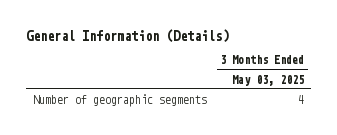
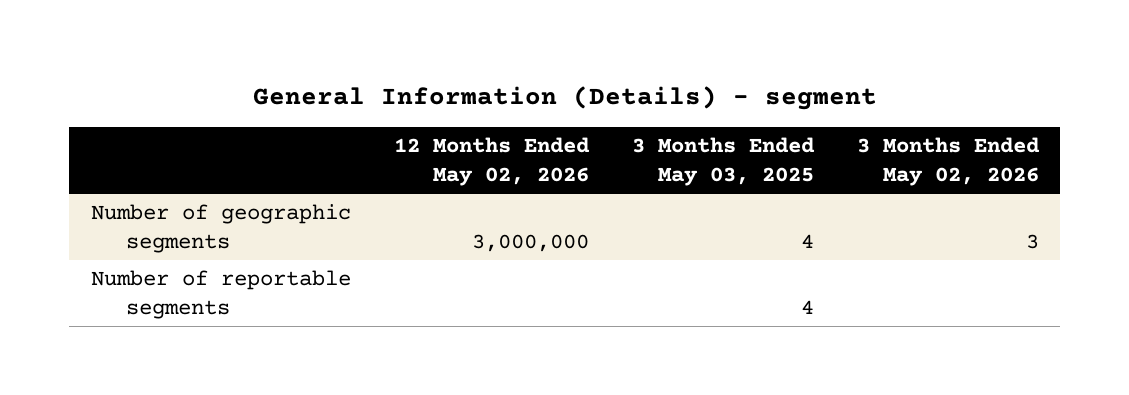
- General Information (Details)
+ General Information (Details) - segment
- | 3 Months Ended May 03, 2025
+ | 12 Months Ended May 02, 2026 | 3 Months Ended May 03, 2025 | 3 Months Ended May 02, 2026
+ Number of reportable segments | | 4 |

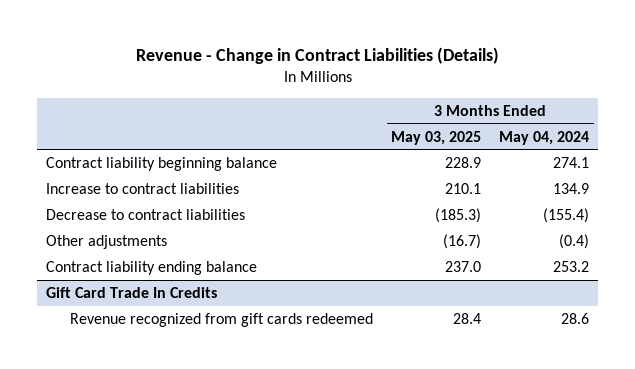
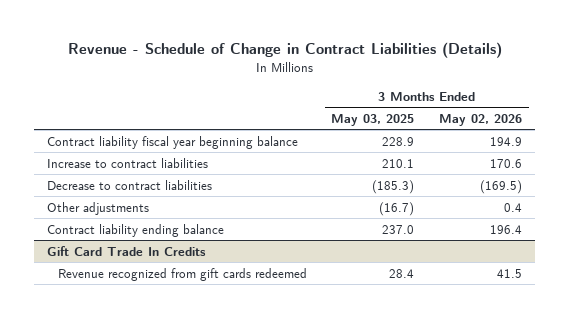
- Revenue - Change in Contract Liabilities (Details)
+ Revenue - Schedule of Change in Contract Liabilities (Details)
- | 3 Months Ended May 03, 2025 | 3 Months Ended May 04, 2024
+ | 3 Months Ended May 03, 2025 | 3 Months Ended May 02, 2026
- Contract liability beginning balance | 228.9 | 274.1
+ Contract liability fiscal year beginning balance | 228.9 | 194.9

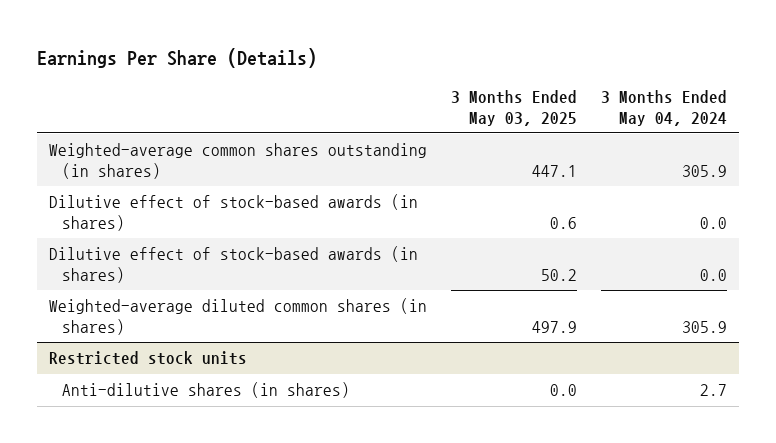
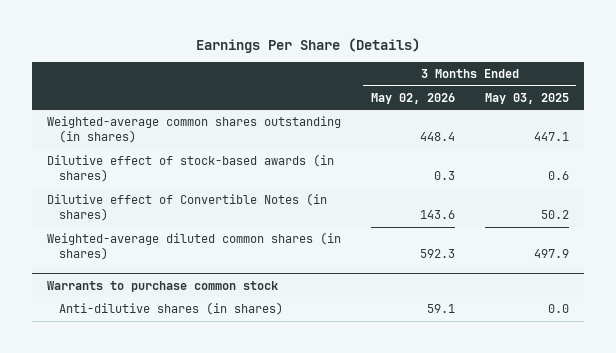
- | 3 Months Ended May 03, 2025 | 3 Months Ended May 04, 2024
+ | 3 Months Ended May 02, 2026 | 3 Months Ended May 03, 2025
- Dilutive effect of stock-based awards (in shares) | 50.2 | 0.0
+ Dilutive effect of Convertible Notes (in shares) | 143.6 | 50.2
- Restricted stock units
+ Warrants to purchase common stock

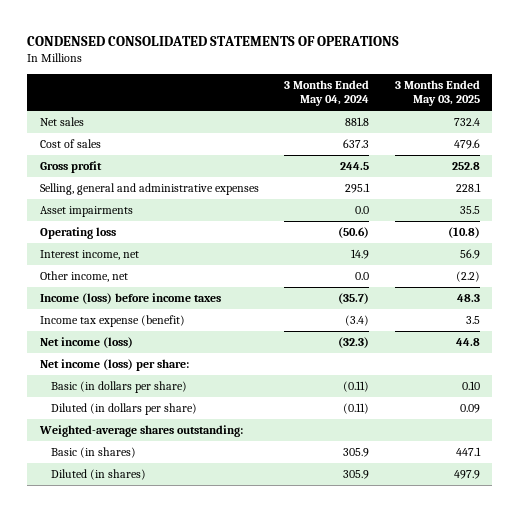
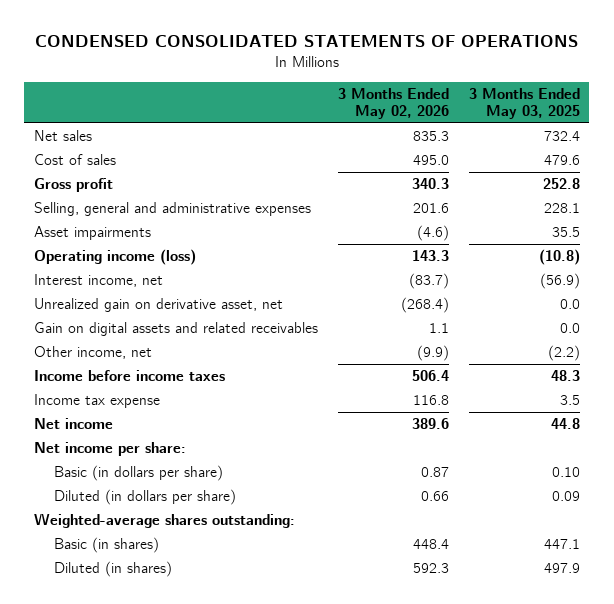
- | 3 Months Ended May 04, 2024 | 3 Months Ended May 03, 2025
+ | 3 Months Ended May 02, 2026 | 3 Months Ended May 03, 2025
- Operating loss | (50.6) | (10.8)
- Interest income, net | 14.9 | 56.9
+ Operating income (loss) | 143.3 | (10.8)
+ Interest income, net | (83.7) | (56.9)
+ Unrealized gain on derivative asset, net | (268.4) | 0.0
+ Gain on digital assets and related receivables | 1.1 | 0.0
- Income (loss) before income taxes | (35.7) | 48.3
- Income tax expense (benefit) | (3.4) | 3.5
- Net income (loss) | (32.3) | 44.8
- Net income (loss) per share:
+ Income before income taxes | 506.4 | 48.3
+ Income tax expense | 116.8 | 3.5
+ Net income | 389.6 | 44.8
+ Net income per share:

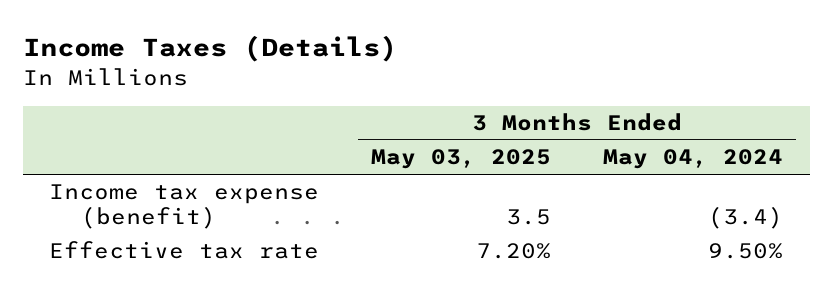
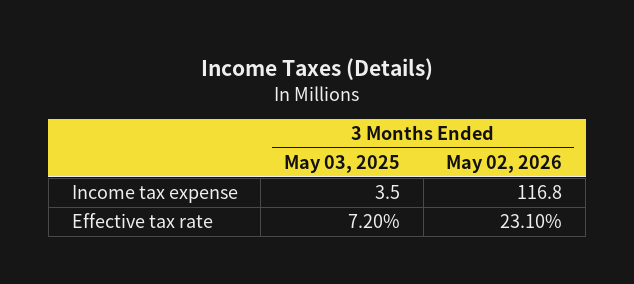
- | 3 Months Ended May 03, 2025 | 3 Months Ended May 04, 2024
+ | 3 Months Ended May 03, 2025 | 3 Months Ended May 02, 2026
- Income tax expense (benefit) | 3.5 | (3.4)
+ Income tax expense | 3.5 | 116.8

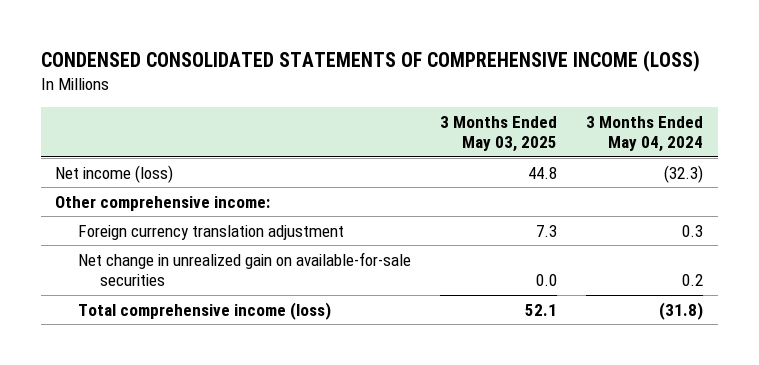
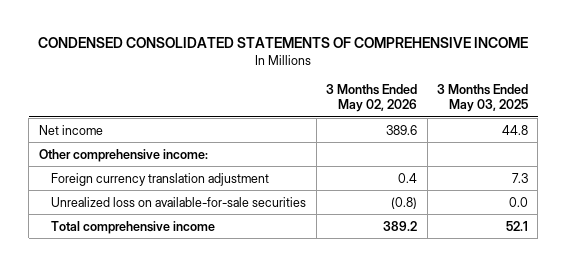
- CONDENSED CONSOLIDATED STATEMENTS OF COMPREHENSIVE INCOME (LOSS)
+ CONDENSED CONSOLIDATED STATEMENTS OF COMPREHENSIVE INCOME
- | 3 Months Ended May 03, 2025 | 3 Months Ended May 04, 2024
+ | 3 Months Ended May 02, 2026 | 3 Months Ended May 03, 2025
- Net income (loss) | 44.8 | (32.3)
+ Net income | 389.6 | 44.8
- Net change in unrealized gain on available-for-sale securities | 0.0 | 0.2
- Total comprehensive income (loss) | 52.1 | (31.8)
+ Unrealized loss on available-for-sale securities | (0.8) | 0.0
+ Total comprehensive income | 389.2 | 52.1

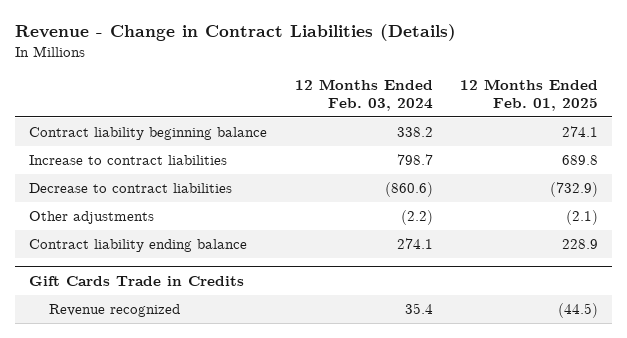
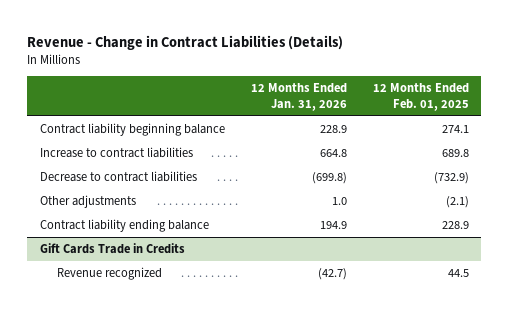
- | 12 Months Ended Feb. 03, 2024 | 12 Months Ended Feb. 01, 2025
+ | 12 Months Ended Jan. 31, 2026 | 12 Months Ended Feb. 01, 2025
@ Gift Cards Trade in Credits
- Revenue recognized | 35.4 | (44.5)
+ Revenue recognized | (42.7) | 44.5

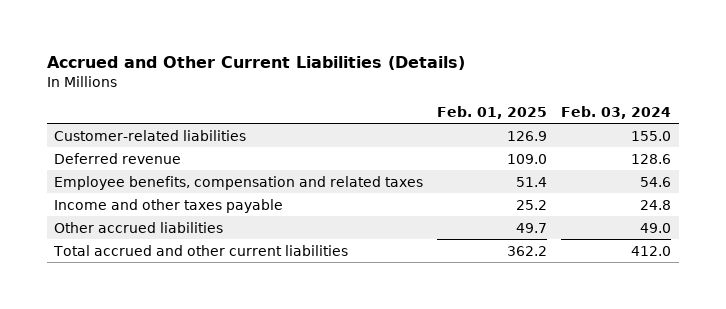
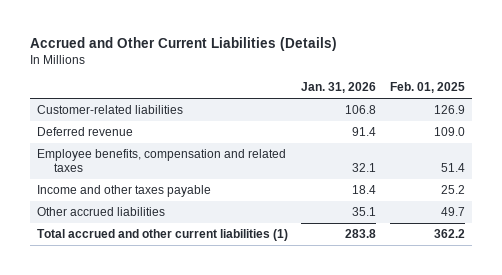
- | Feb. 01, 2025 | Feb. 03, 2024
+ | Jan. 31, 2026 | Feb. 01, 2025
- Total accrued and other current liabilities | 362.2 | 412.0
+ Total accrued and other current liabilities (1) | 283.8 | 362.2

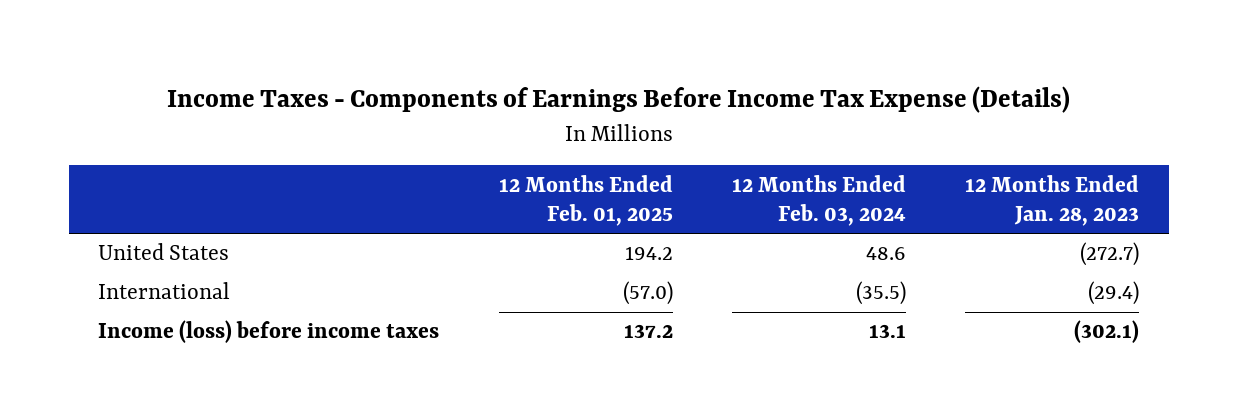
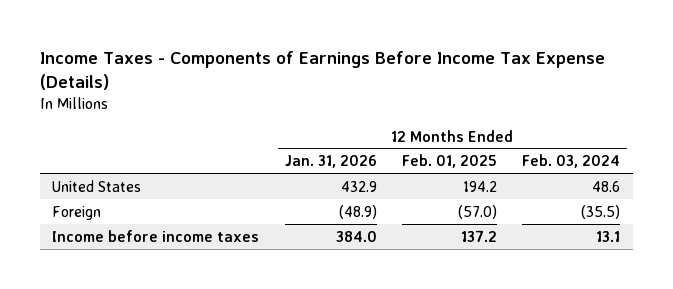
- | 12 Months Ended Feb. 01, 2025 | 12 Months Ended Feb. 03, 2024 | 12 Months Ended Jan. 28, 2023
+ | 12 Months Ended Jan. 31, 2026 | 12 Months Ended Feb. 01, 2025 | 12 Months Ended Feb. 03, 2024
- International | (57.0) | (35.5) | (29.4)
- Income (loss) before income taxes | 137.2 | 13.1 | (302.1)
+ Foreign | (48.9) | (57.0) | (35.5)
+ Income before income taxes | 384.0 | 137.2 | 13.1

